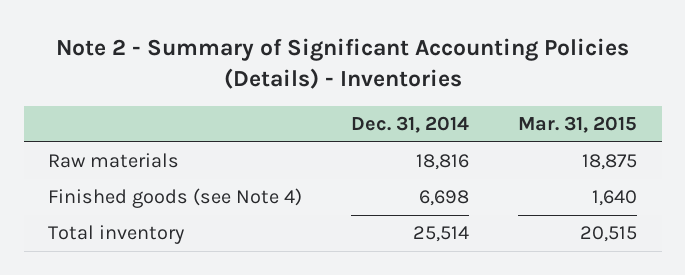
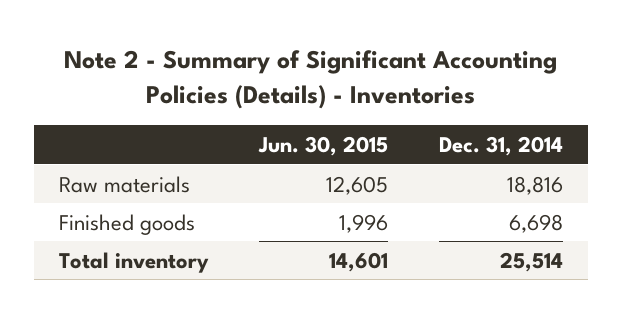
- | Dec. 31, 2014 | Mar. 31, 2015
+ | Jun. 30, 2015 | Dec. 31, 2014
- Finished goods (see Note 4) | 6,698 | 1,640
+ Finished goods | 1,996 | 6,698

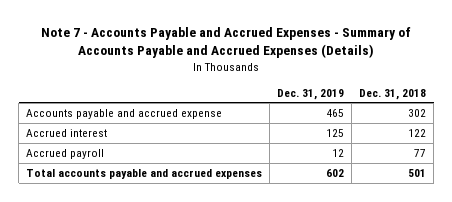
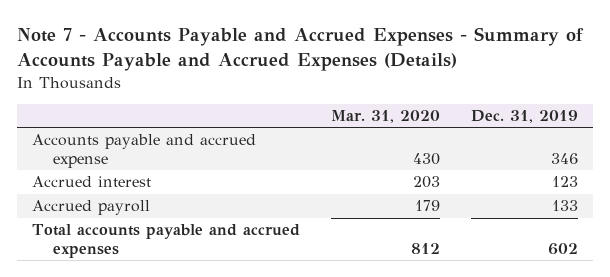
- | Dec. 31, 2019 | Dec. 31, 2018
+ | Mar. 31, 2020 | Dec. 31, 2019
- Accounts payable and accrued expense | 465 | 302
- Accrued interest | 125 | 122
- Accrued payroll | 12 | 77
+ Accounts payable and accrued expense | 430 | 346
+ Accrued interest | 203 | 123
+ Accrued payroll | 179 | 133

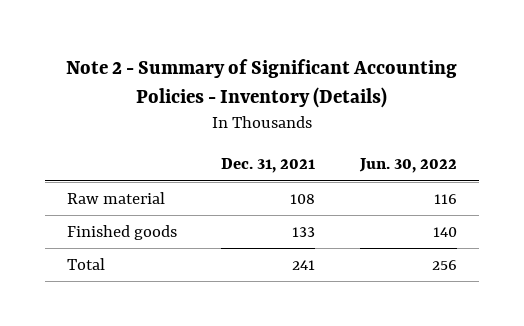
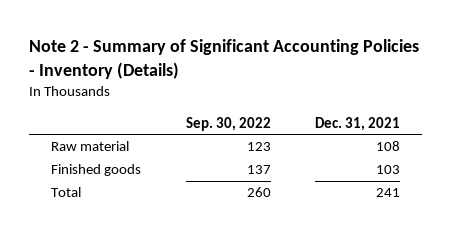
- | Dec. 31, 2021 | Jun. 30, 2022
+ | Sep. 30, 2022 | Dec. 31, 2021
- Finished goods | 133 | 140
+ Finished goods | 137 | 103

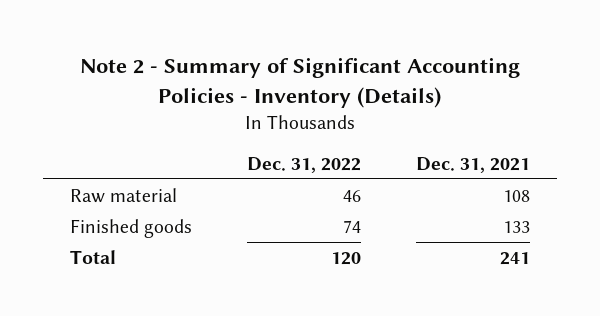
- | Sep. 30, 2022 | Dec. 31, 2021
+ | Dec. 31, 2022 | Dec. 31, 2021
- Finished goods | 137 | 103
+ Finished goods | 74 | 133

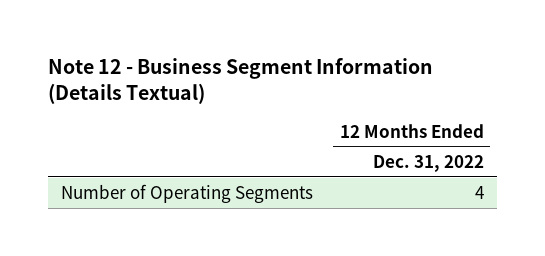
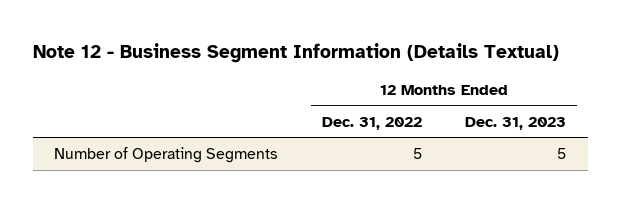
- | 12 Months Ended Dec. 31, 2022
+ | 12 Months Ended Dec. 31, 2022 | 12 Months Ended Dec. 31, 2023
- Number of Operating Segments | 4
+ Number of Operating Segments | 5 | 5

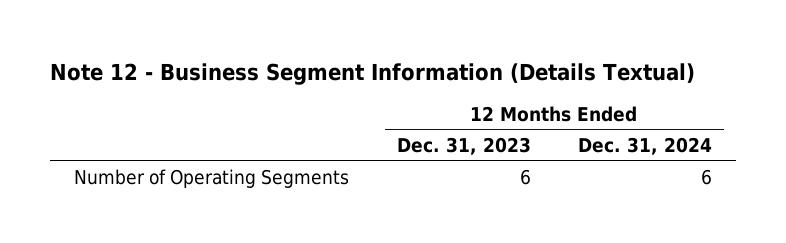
- | 12 Months Ended Dec. 31, 2022 | 12 Months Ended Dec. 31, 2023
+ | 12 Months Ended Dec. 31, 2023 | 12 Months Ended Dec. 31, 2024
- Number of Operating Segments | 5 | 5
+ Number of Operating Segments | 6 | 6

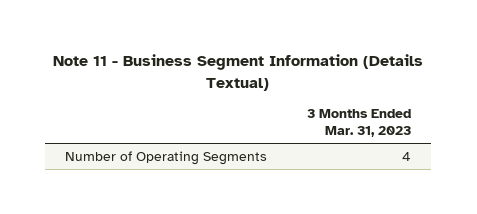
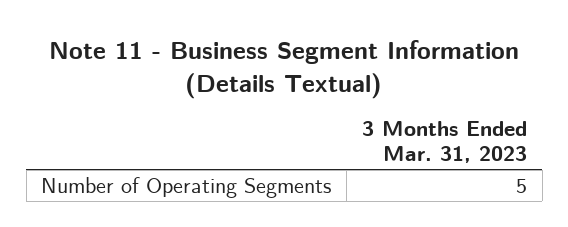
- Number of Operating Segments | 4
+ Number of Operating Segments | 5

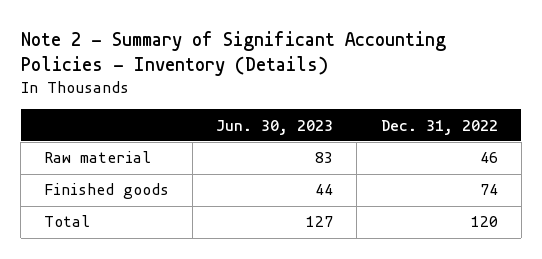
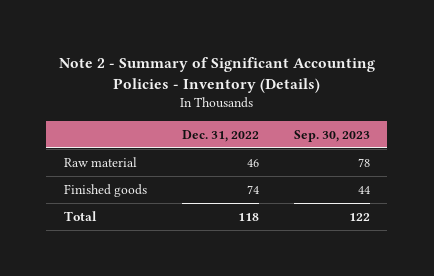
- | Jun. 30, 2023 | Dec. 31, 2022
+ | Dec. 31, 2022 | Sep. 30, 2023
- Total | 127 | 120
+ Total | 118 | 122

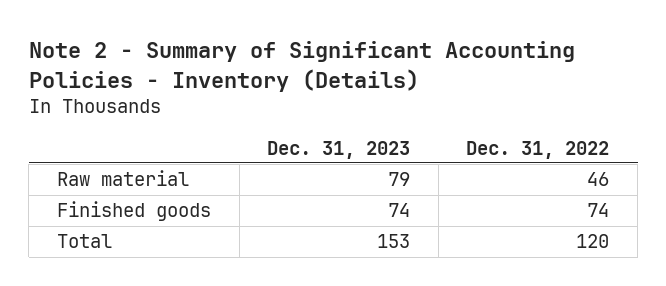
- | Dec. 31, 2022 | Sep. 30, 2023
+ | Dec. 31, 2023 | Dec. 31, 2022
- Total | 118 | 122
+ Total | 153 | 120

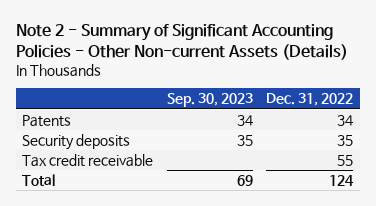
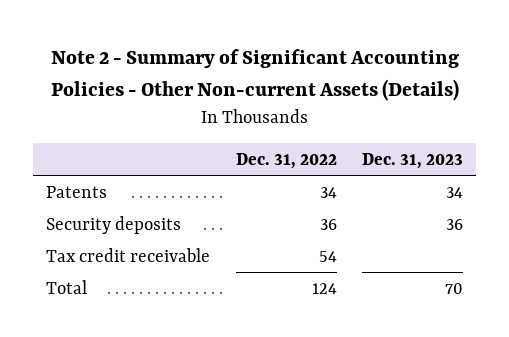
- | Sep. 30, 2023 | Dec. 31, 2022
+ | Dec. 31, 2022 | Dec. 31, 2023
- Security deposits | 35 | 35
- Tax credit receivable | | 55
+ Security deposits | 36 | 36
+ Tax credit receivable | 54 |

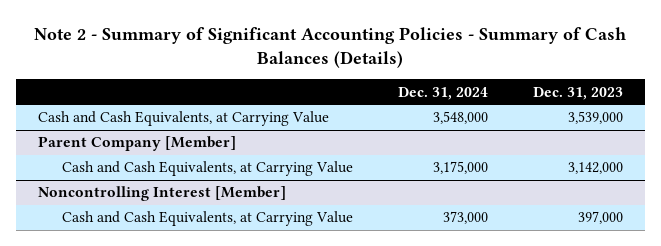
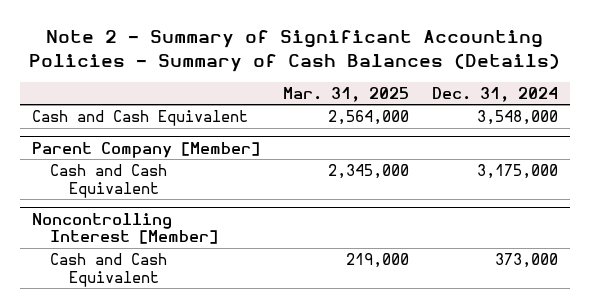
- | Dec. 31, 2024 | Dec. 31, 2023
+ | Mar. 31, 2025 | Dec. 31, 2024
- Cash and Cash Equivalents, at Carrying Value | 3,548,000 | 3,539,000
+ Cash and Cash Equivalent | 2,564,000 | 3,548,000
@ Parent Company [Member]
- Cash and Cash Equivalents, at Carrying Value | 3,175,000 | 3,142,000
+ Cash and Cash Equivalent | 2,345,000 | 3,175,000
@ Noncontrolling Interest [Member]
- Cash and Cash Equivalents, at Carrying Value | 373,000 | 397,000
+ Cash and Cash Equivalent | 219,000 | 373,000

